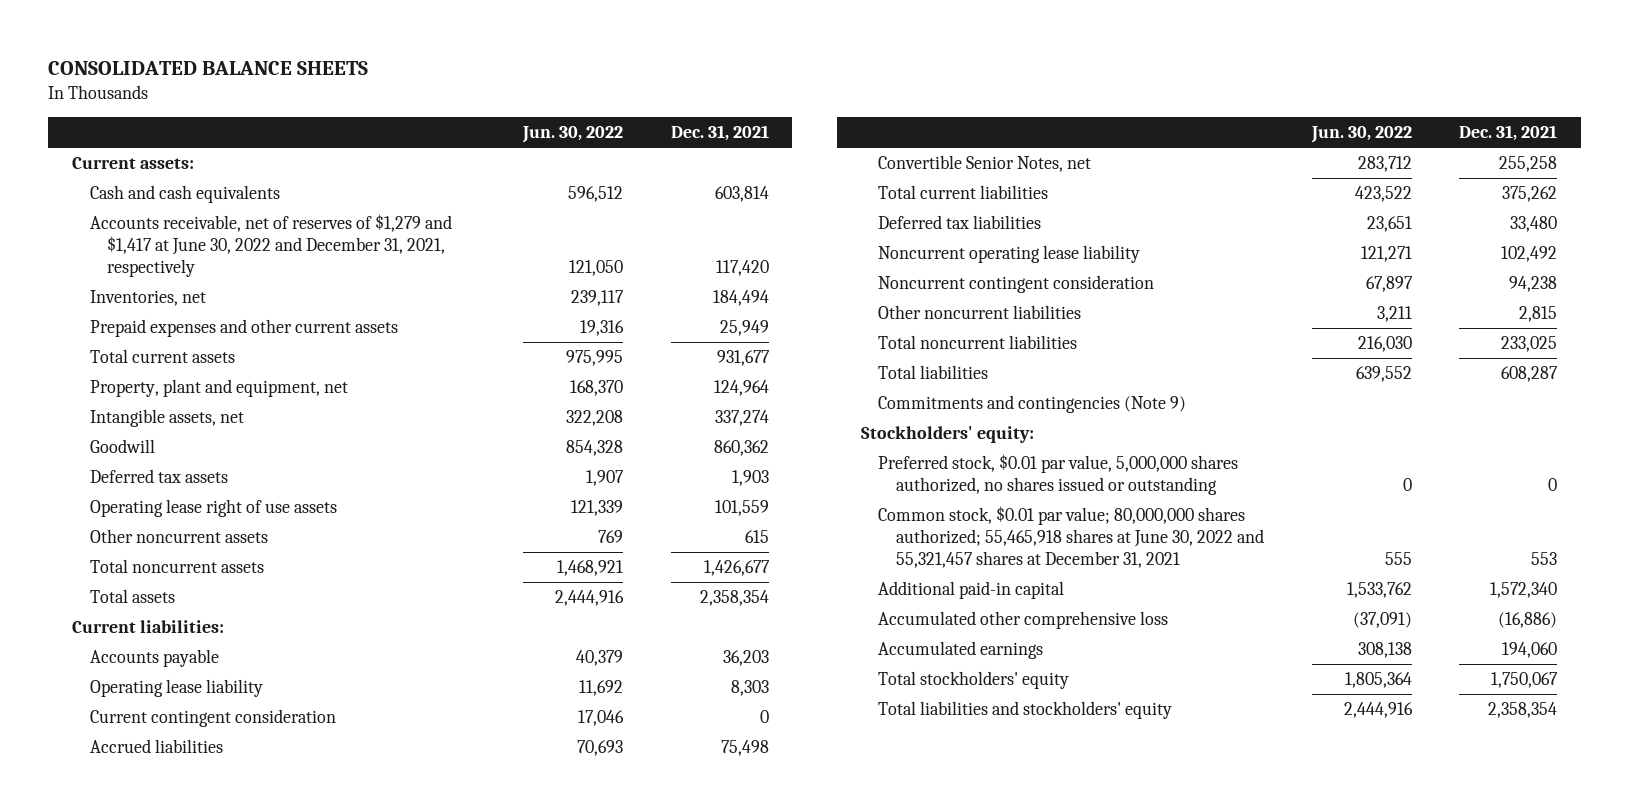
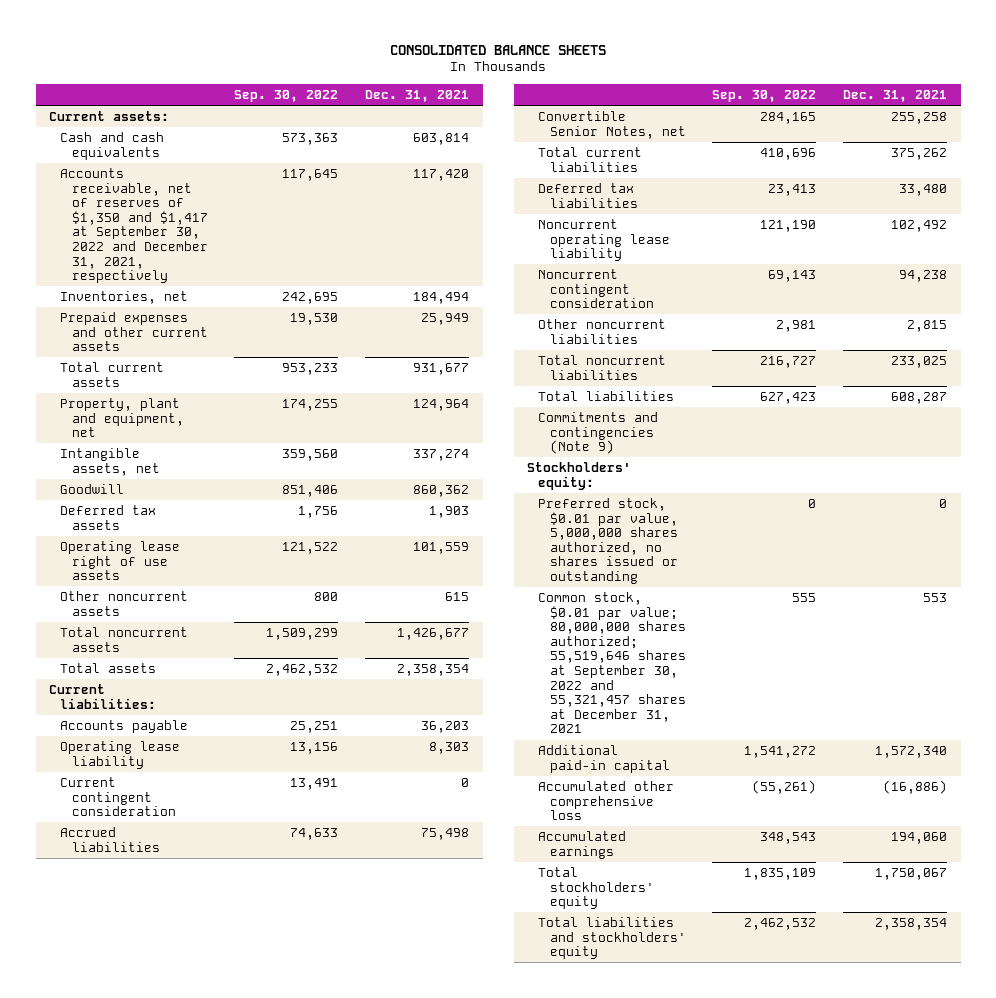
- | Jun. 30, 2022 | Dec. 31, 2021
+ | Sep. 30, 2022 | Dec. 31, 2021
- Accounts receivable, net of reserves of $1,279 and $1,417 at June 30, 2022 and December 31, 2021, respectively | 121,050 | 117,420
+ Accounts receivable, net of reserves of $1,350 and $1,417 at September 30, 2022 and December 31, 2021, respectively | 117,645 | 117,420
- Common stock, $0.01 par value; 80,000,000 shares authorized; 55,465,918 shares at June 30, 2022 and 55,321,457 shares at December 31, 2021 | 555 | 553
+ Common stock, $0.01 par value; 80,000,000 shares authorized; 55,519,646 shares at September 30, 2022 and 55,321,457 shares at December 31, 2021 | 555 | 553

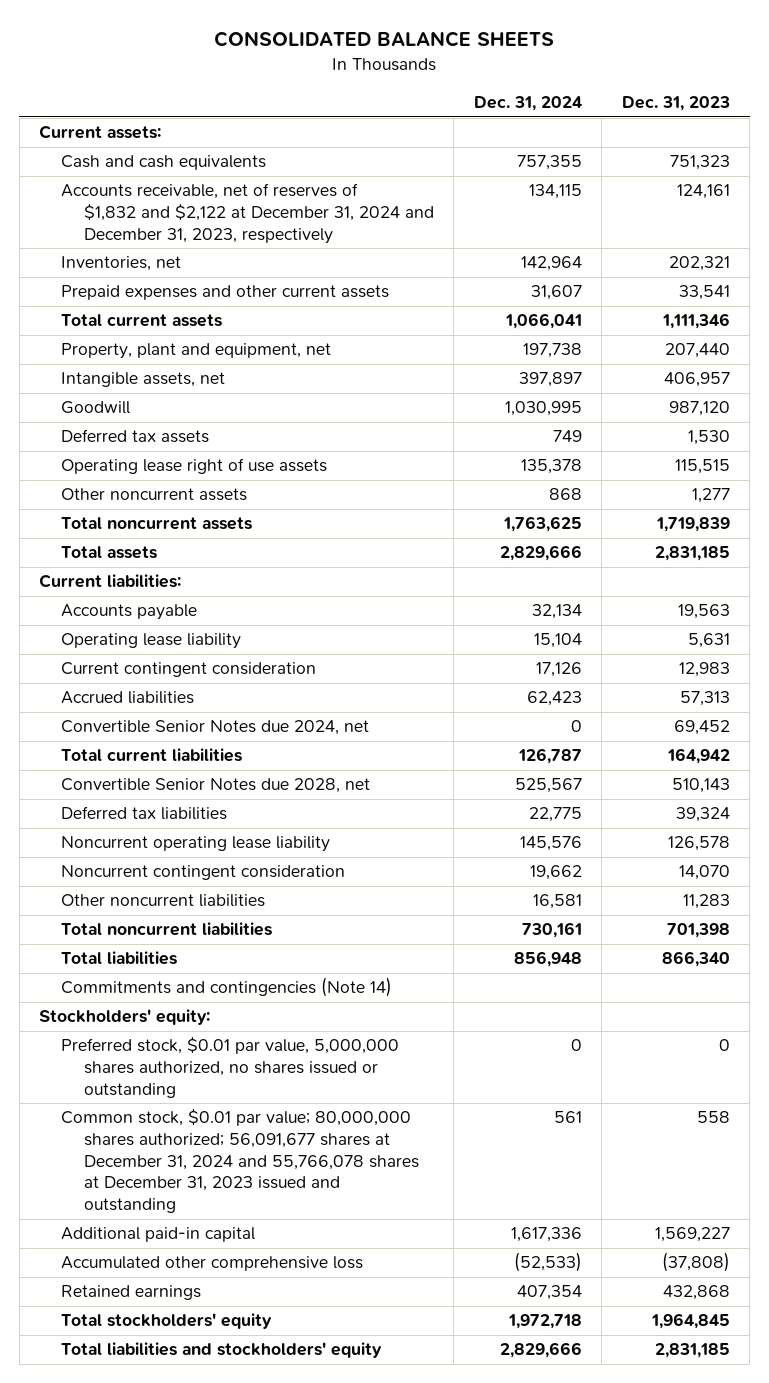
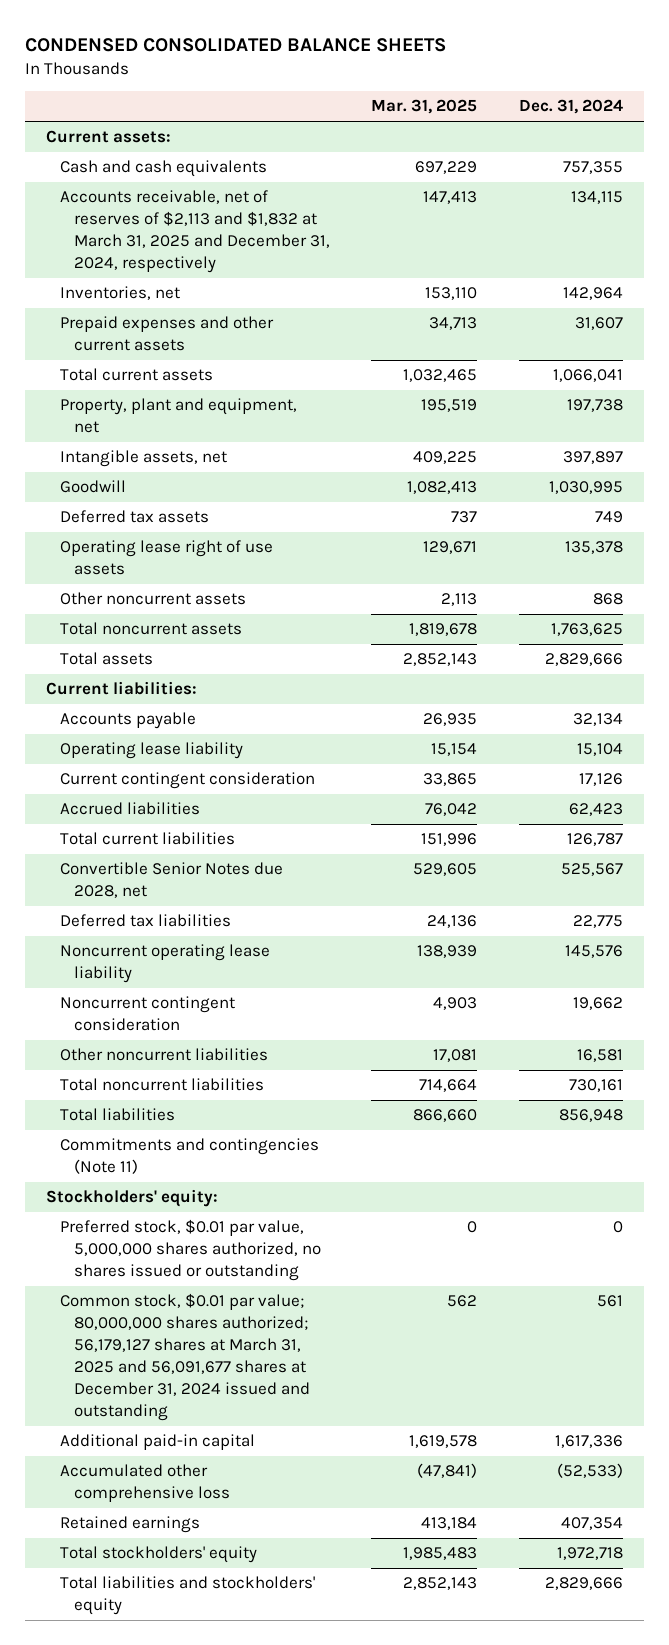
- CONSOLIDATED BALANCE SHEETS
+ CONDENSED CONSOLIDATED BALANCE SHEETS
- | Dec. 31, 2024 | Dec. 31, 2023
+ | Mar. 31, 2025 | Dec. 31, 2024
- Accounts receivable, net of reserves of $1,832 and $2,122 at December 31, 2024 and December 31, 2023, respectively | 134,115 | 124,161
+ Accounts receivable, net of reserves of $2,113 and $1,832 at March 31, 2025 and December 31, 2024, respectively | 147,413 | 134,115
- Convertible Senior Notes due 2024, net | 0 | 69,452
- Commitments and contingencies (Note 14)
+ Commitments and contingencies (Note 11)
- Common stock, $0.01 par value; 80,000,000 shares authorized; 56,091,677 shares at December 31, 2024 and 55,766,078 shares at December 31, 2023 issued and outstanding | 561 | 558
+ Common stock, $0.01 par value; 80,000,000 shares authorized; 56,179,127 shares at March 31, 2025 and 56,091,677 shares at December 31, 2024 issued and outstanding | 562 | 561

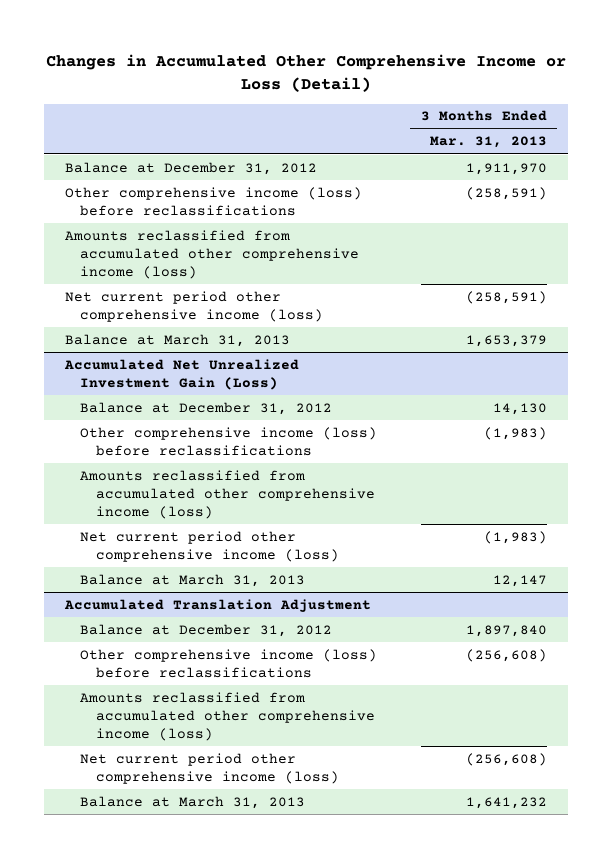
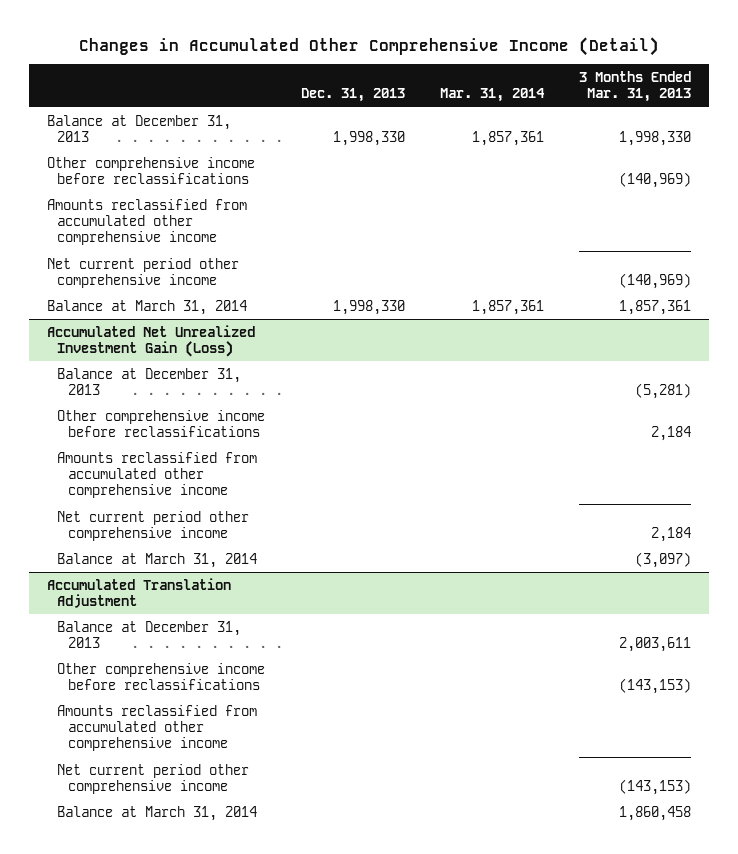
- Changes in Accumulated Other Comprehensive Income or Loss (Detail)
+ Changes in Accumulated Other Comprehensive Income (Detail)
- | 3 Months Ended Mar. 31, 2013
+ | Dec. 31, 2013 | Mar. 31, 2014 | 3 Months Ended Mar. 31, 2013
- Balance at December 31, 2012 | 1,911,970
- Other comprehensive income (loss) before reclassifications | (258,591)
- Amounts reclassified from accumulated other comprehensive income (loss)
- Net current period other comprehensive income (loss) | (258,591)
- Balance at March 31, 2013 | 1,653,379
+ Balance at December 31, 2013 | 1,998,330 | 1,857,361 | 1,998,330
+ Other comprehensive income before reclassifications | | | (140,969)
+ Amounts reclassified from accumulated other comprehensive income
+ Net current period other comprehensive income | | | (140,969)
+ Balance at March 31, 2014 | 1,998,330 | 1,857,361 | 1,857,361
@ Accumulated Net Unrealized Investment Gain (Loss)
- Balance at December 31, 2012 | 14,130
- Other comprehensive income (loss) before reclassifications | (1,983)
- Amounts reclassified from accumulated other comprehensive income (loss)
- Net current period other comprehensive income (loss) | (1,983)
- Balance at March 31, 2013 | 12,147
+ Balance at December 31, 2013 | | | (5,281)
+ Other comprehensive income before reclassifications | | | 2,184
+ Amounts reclassified from accumulated other comprehensive income
+ Net current period other comprehensive income | | | 2,184
+ Balance at March 31, 2014 | | | (3,097)
@ Accumulated Translation Adjustment
- Balance at December 31, 2012 | 1,897,840
- Other comprehensive income (loss) before reclassifications | (256,608)
- Amounts reclassified from accumulated other comprehensive income (loss)
- Net current period other comprehensive income (loss) | (256,608)
- Balance at March 31, 2013 | 1,641,232
+ Balance at December 31, 2013 | | | 2,003,611
+ Other comprehensive income before reclassifications | | | (143,153)
+ Amounts reclassified from accumulated other comprehensive income
+ Net current period other comprehensive income | | | (143,153)
+ Balance at March 31, 2014 | | | 1,860,458

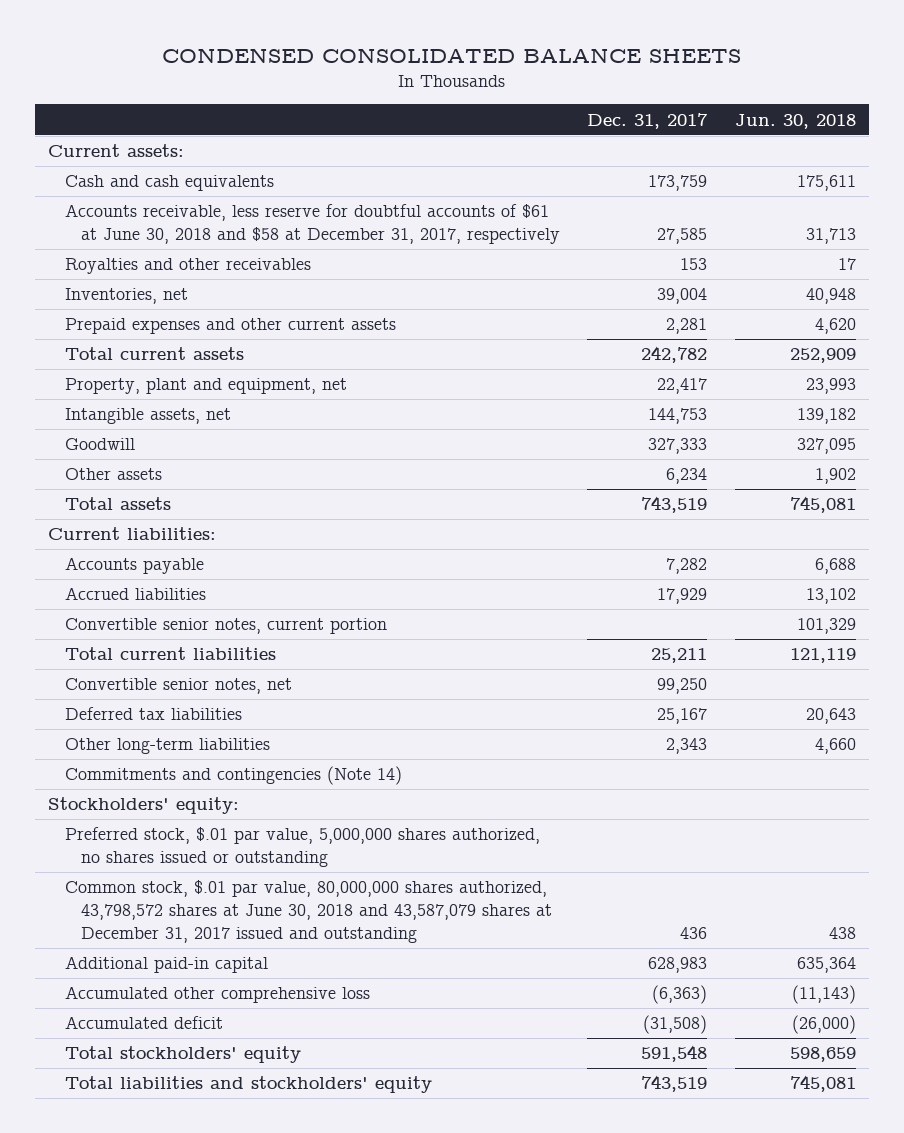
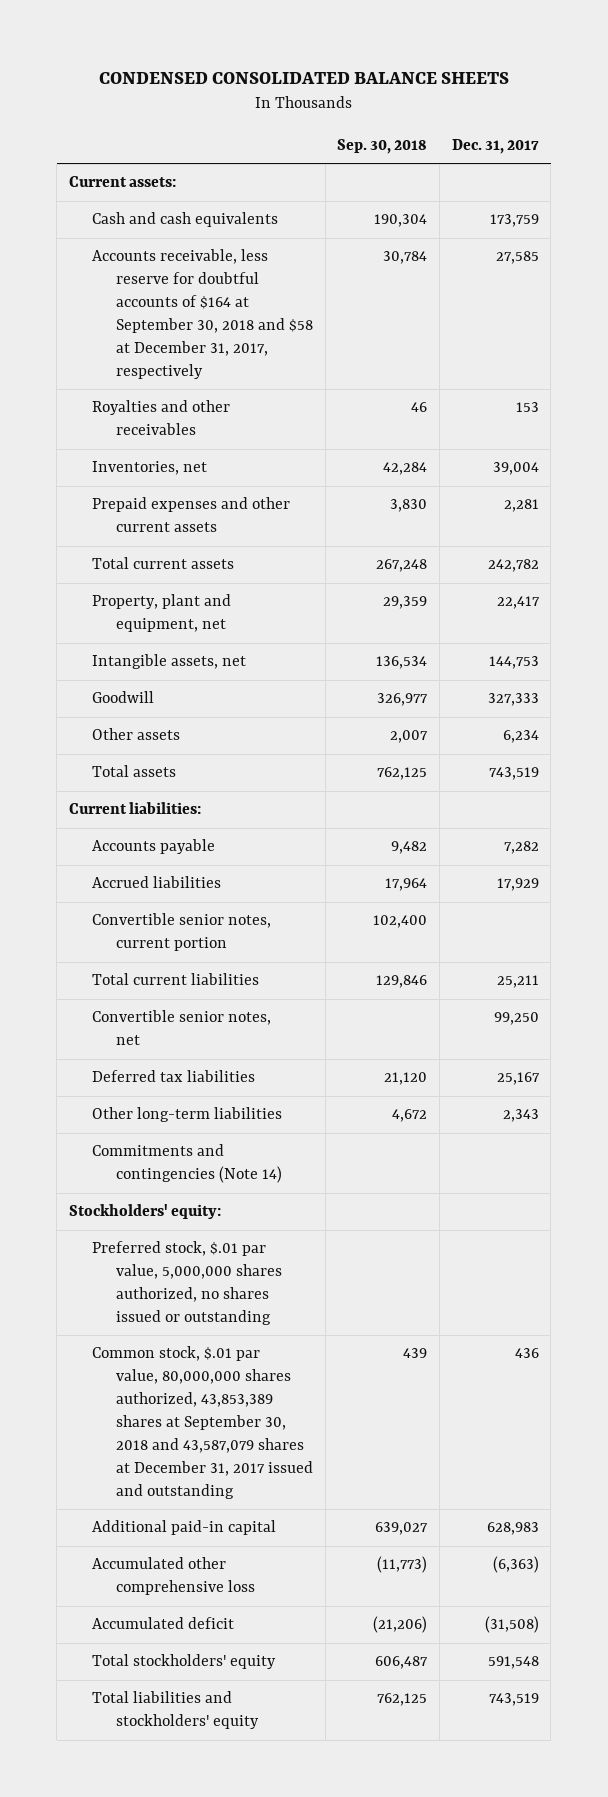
- | Dec. 31, 2017 | Jun. 30, 2018
+ | Sep. 30, 2018 | Dec. 31, 2017
- Accounts receivable, less reserve for doubtful accounts of $61 at June 30, 2018 and $58 at December 31, 2017, respectively | 27,585 | 31,713
+ Accounts receivable, less reserve for doubtful accounts of $164 at September 30, 2018 and $58 at December 31, 2017, respectively | 30,784 | 27,585
- Common stock, $.01 par value, 80,000,000 shares authorized, 43,798,572 shares at June 30, 2018 and 43,587,079 shares at December 31, 2017 issued and outstanding | 436 | 438
+ Common stock, $.01 par value, 80,000,000 shares authorized, 43,853,389 shares at September 30, 2018 and 43,587,079 shares at December 31, 2017 issued and outstanding | 439 | 436

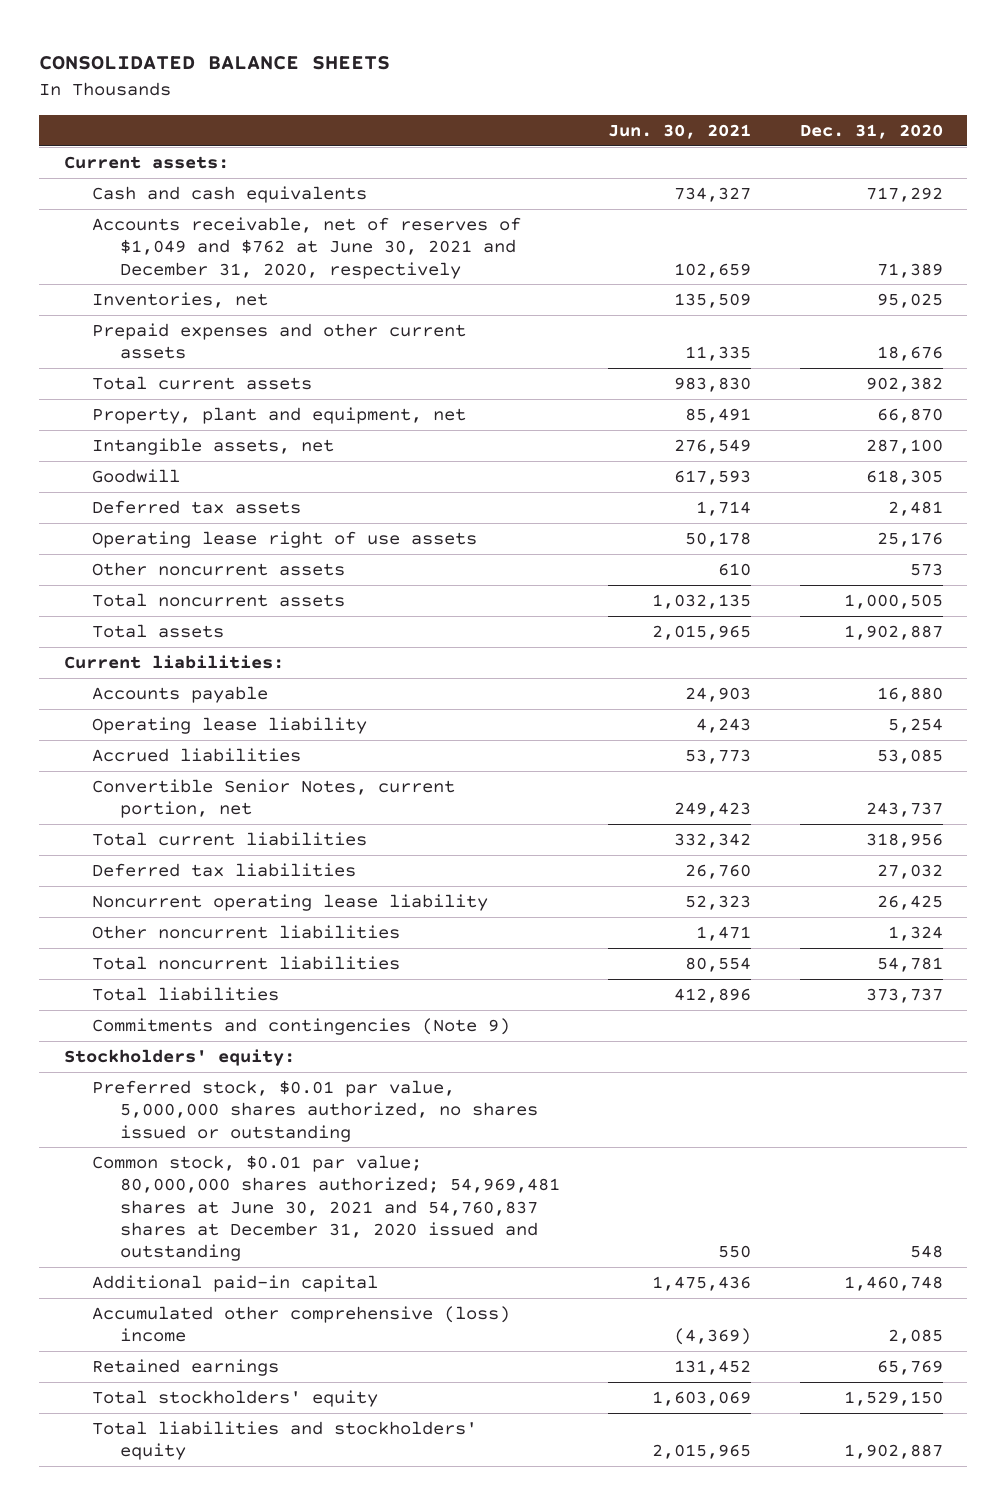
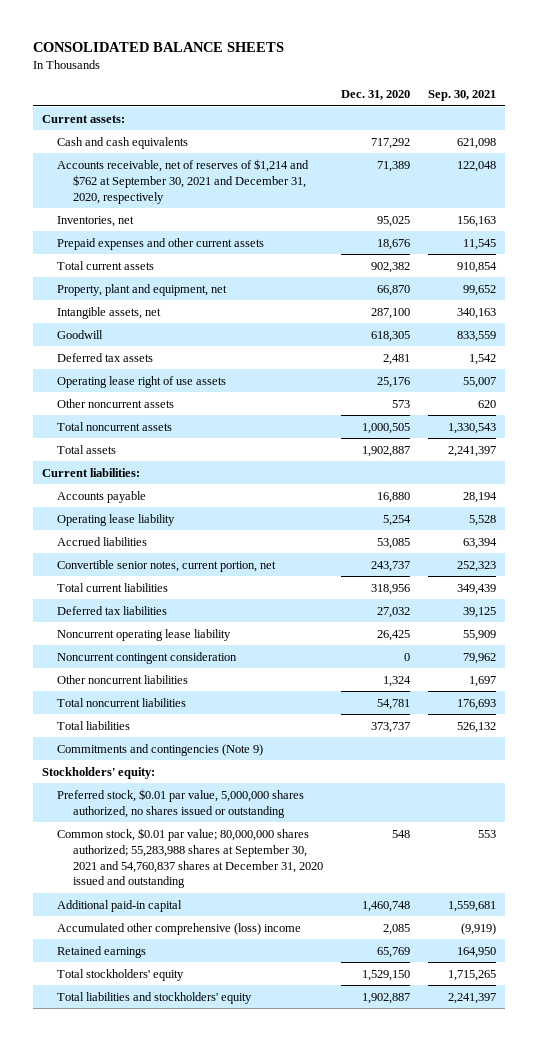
- | Jun. 30, 2021 | Dec. 31, 2020
+ | Dec. 31, 2020 | Sep. 30, 2021
- Accounts receivable, net of reserves of $1,049 and $762 at June 30, 2021 and December 31, 2020, respectively | 102,659 | 71,389
+ Accounts receivable, net of reserves of $1,214 and $762 at September 30, 2021 and December 31, 2020, respectively | 71,389 | 122,048
- Convertible Senior Notes, current portion, net | 249,423 | 243,737
+ Convertible senior notes, current portion, net | 243,737 | 252,323
+ Noncurrent contingent consideration | 0 | 79,962
- Common stock, $0.01 par value; 80,000,000 shares authorized; 54,969,481 shares at June 30, 2021 and 54,760,837 shares at December 31, 2020 issued and outstanding | 550 | 548
+ Common stock, $0.01 par value; 80,000,000 shares authorized; 55,283,988 shares at September 30, 2021 and 54,760,837 shares at December 31, 2020 issued and outstanding | 548 | 553

